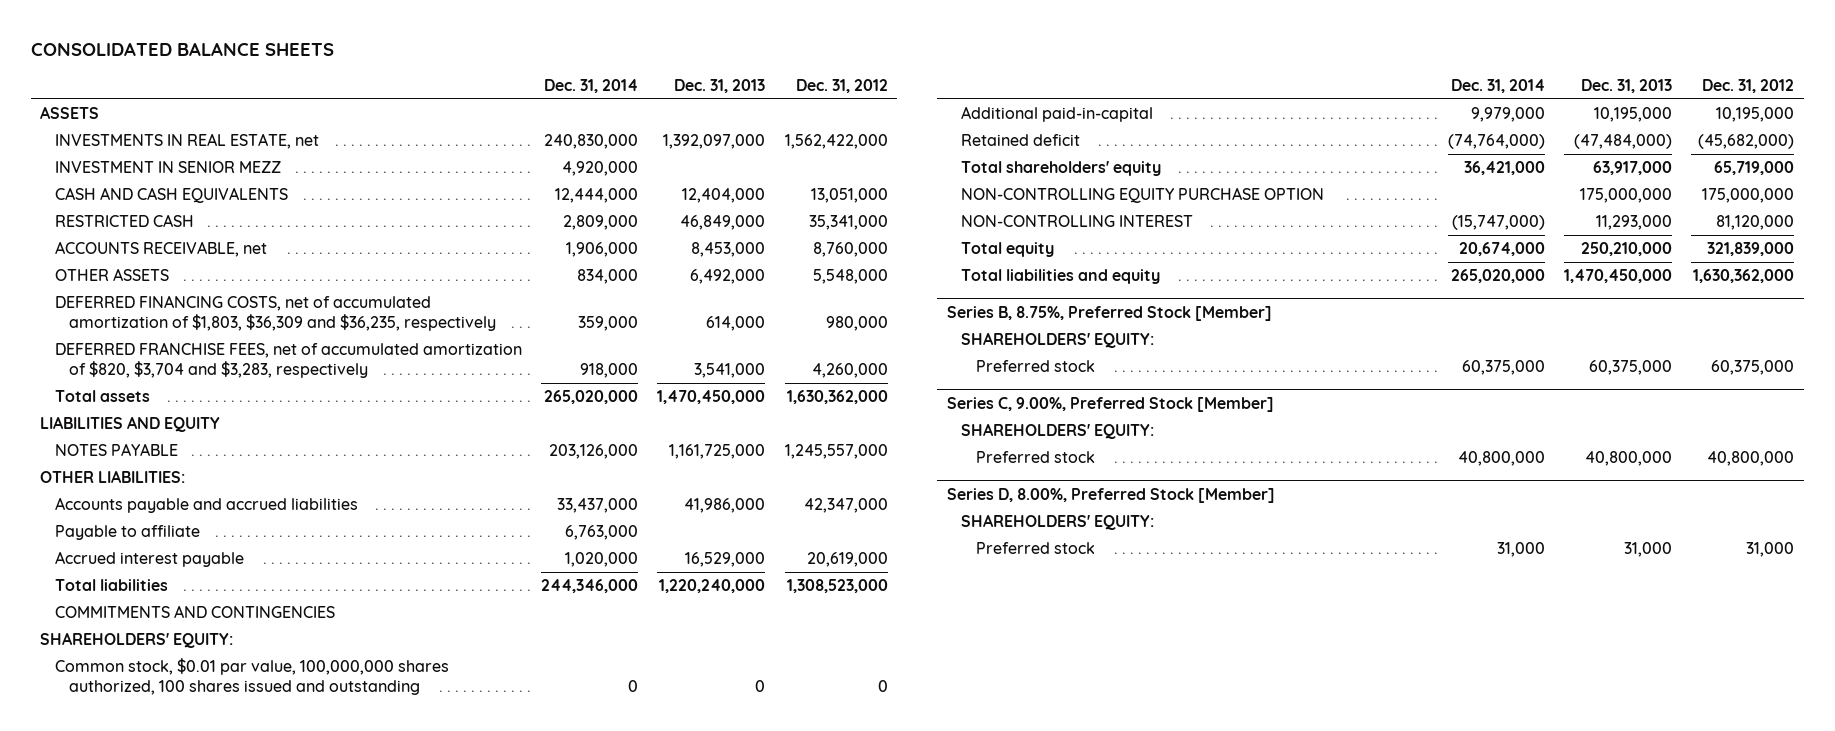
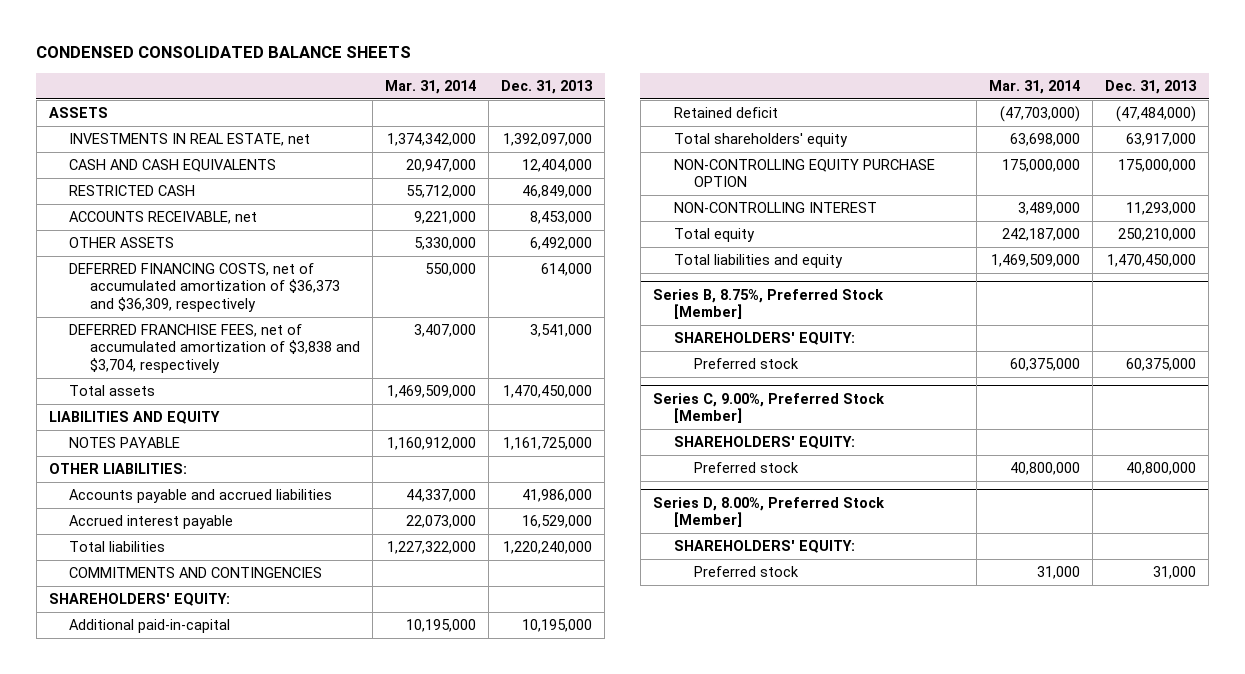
- CONSOLIDATED BALANCE SHEETS
+ CONDENSED CONSOLIDATED BALANCE SHEETS
- | Dec. 31, 2014 | Dec. 31, 2013 | Dec. 31, 2012
+ | Mar. 31, 2014 | Dec. 31, 2013
- INVESTMENT IN SENIOR MEZZ | 4,920,000 | |
- DEFERRED FINANCING COSTS, net of accumulated amortization of $1,803, $36,309 and $36,235, respectively | 359,000 | 614,000 | 980,000
- DEFERRED FRANCHISE FEES, net of accumulated amortization of $820, $3,704 and $3,283, respectively | 918,000 | 3,541,000 | 4,260,000
+ DEFERRED FINANCING COSTS, net of accumulated amortization of $36,373 and $36,309, respectively | 550,000 | 614,000
+ DEFERRED FRANCHISE FEES, net of accumulated amortization of $3,838 and $3,704, respectively | 3,407,000 | 3,541,000
- Payable to affiliate | 6,763,000 | |
- Common stock, $0.01 par value, 100,000,000 shares authorized, 100 shares issued and outstanding | 0 | 0 | 0

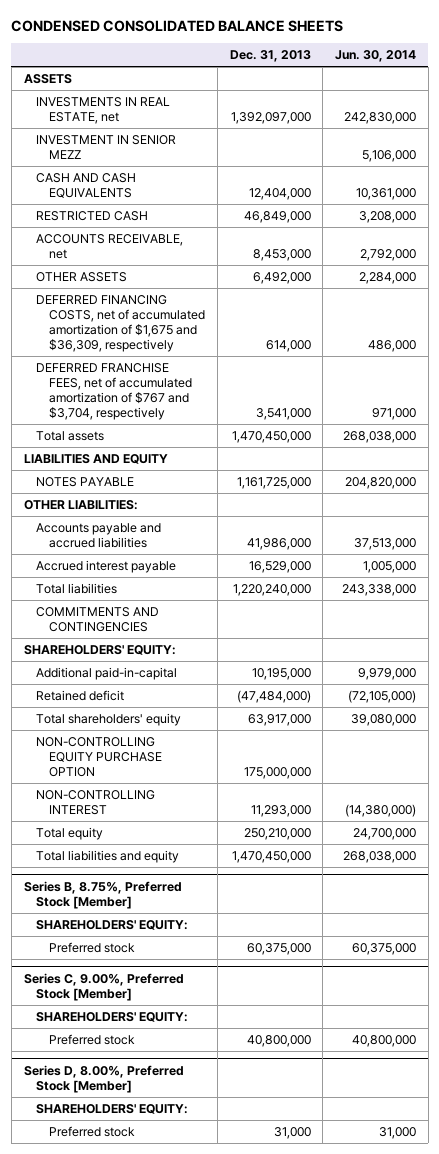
- | Mar. 31, 2014 | Dec. 31, 2013
+ | Dec. 31, 2013 | Jun. 30, 2014
+ INVESTMENT IN SENIOR MEZZ | | 5,106,000
- DEFERRED FINANCING COSTS, net of accumulated amortization of $36,373 and $36,309, respectively | 550,000 | 614,000
- DEFERRED FRANCHISE FEES, net of accumulated amortization of $3,838 and $3,704, respectively | 3,407,000 | 3,541,000
+ DEFERRED FINANCING COSTS, net of accumulated amortization of $1,675 and $36,309, respectively | 614,000 | 486,000
+ DEFERRED FRANCHISE FEES, net of accumulated amortization of $767 and $3,704, respectively | 3,541,000 | 971,000

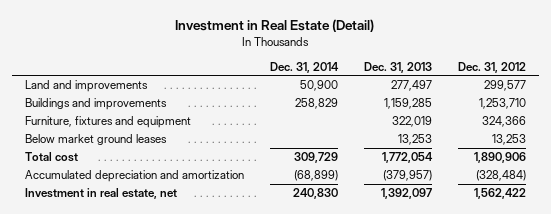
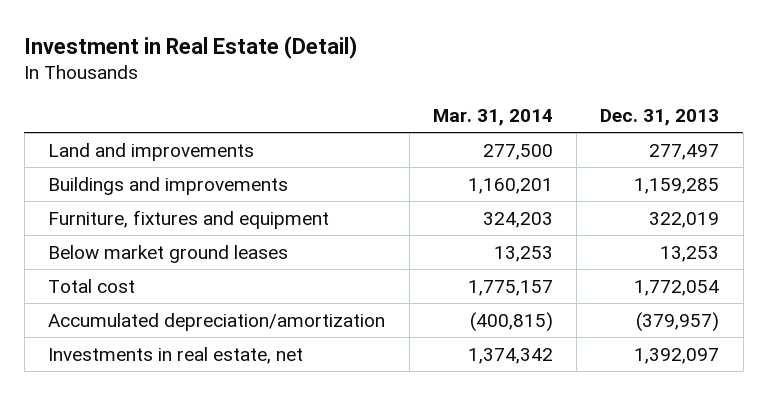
- | Dec. 31, 2014 | Dec. 31, 2013 | Dec. 31, 2012
+ | Mar. 31, 2014 | Dec. 31, 2013
- Accumulated depreciation and amortization | (68,899) | (379,957) | (328,484)
- Investment in real estate, net | 240,830 | 1,392,097 | 1,562,422
+ Accumulated depreciation/amortization | (400,815) | (379,957)
+ Investments in real estate, net | 1,374,342 | 1,392,097

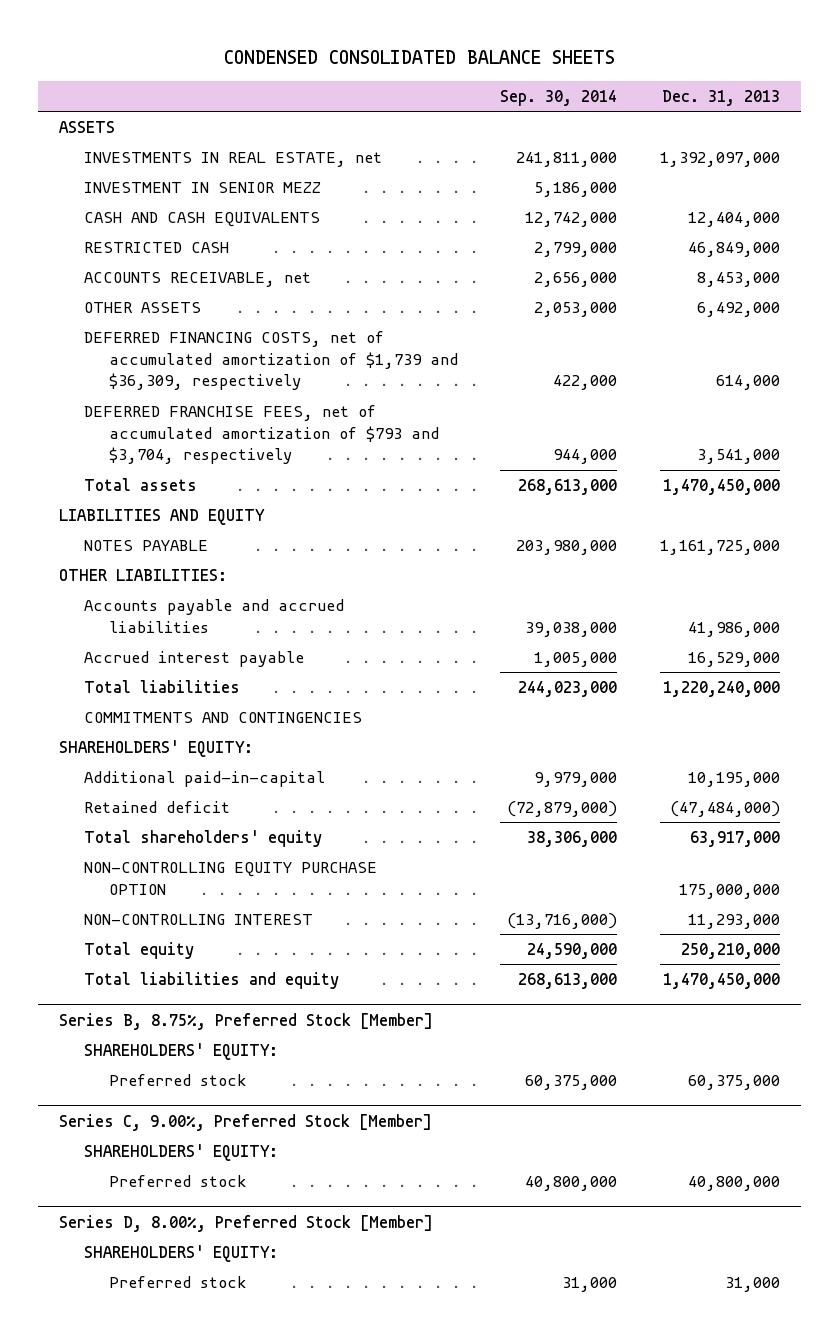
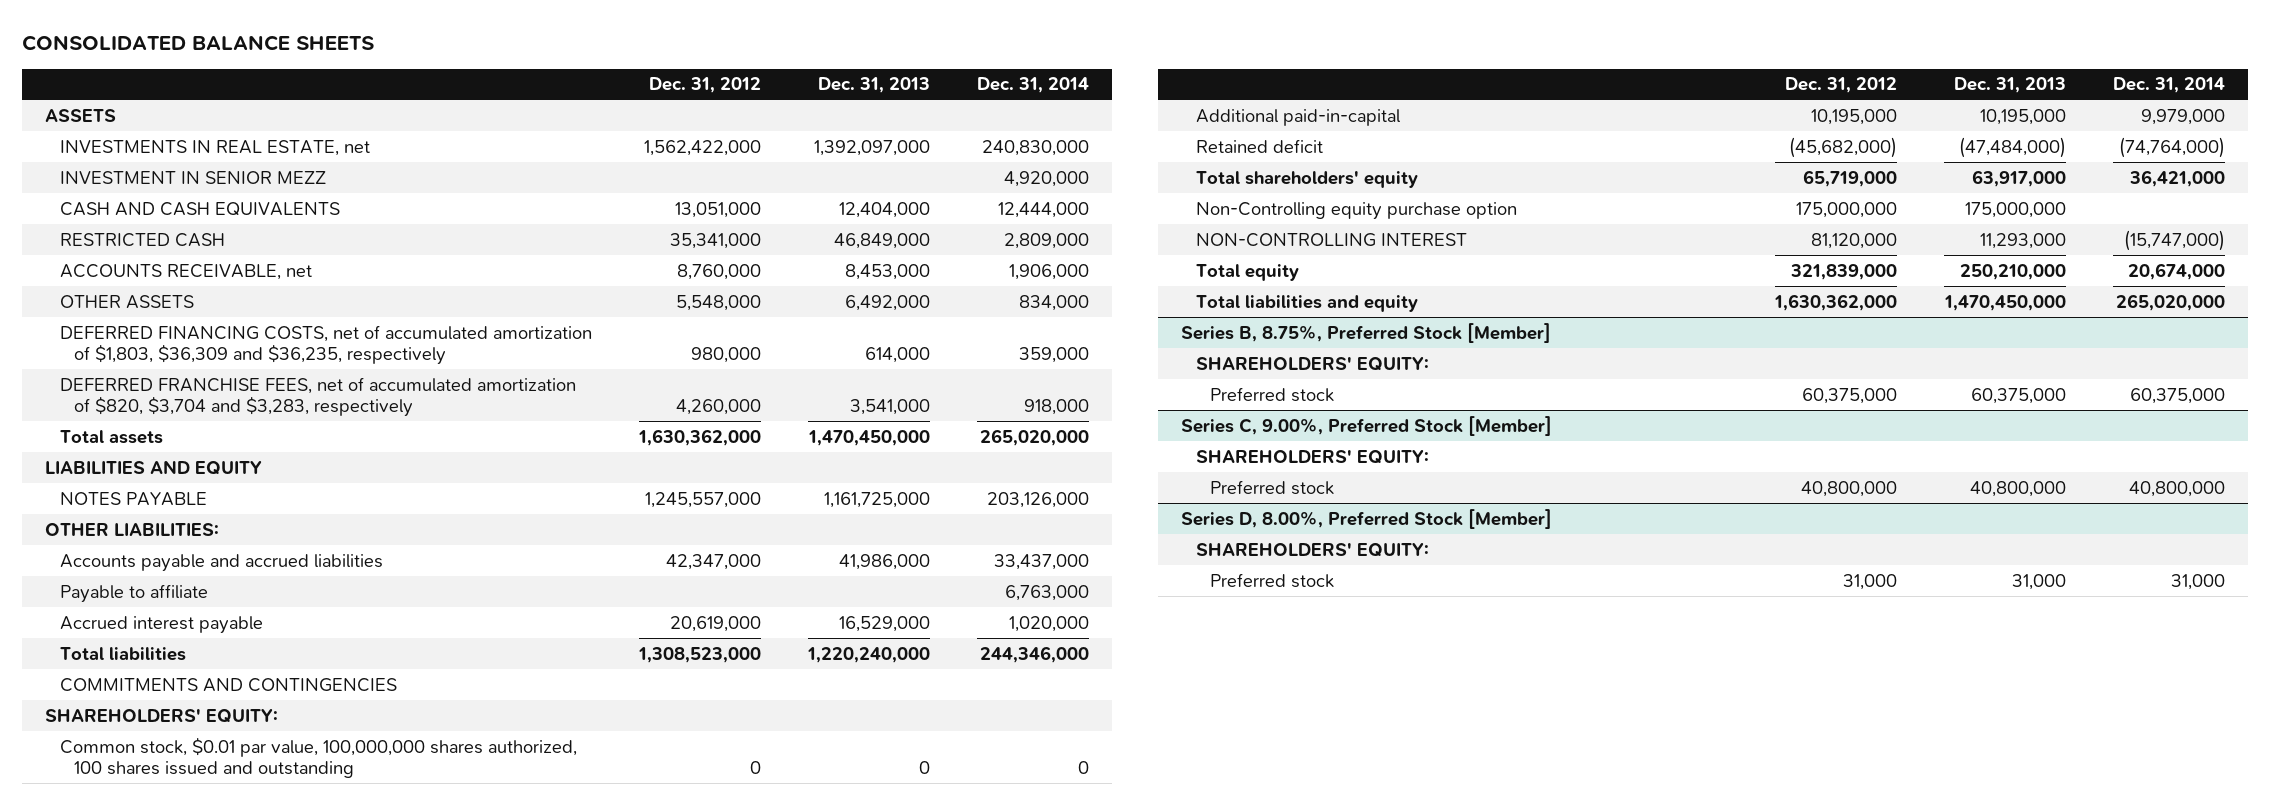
- CONDENSED CONSOLIDATED BALANCE SHEETS
+ CONSOLIDATED BALANCE SHEETS
- | Sep. 30, 2014 | Dec. 31, 2013
+ | Dec. 31, 2012 | Dec. 31, 2013 | Dec. 31, 2014
- DEFERRED FINANCING COSTS, net of accumulated amortization of $1,739 and $36,309, respectively | 422,000 | 614,000
- DEFERRED FRANCHISE FEES, net of accumulated amortization of $793 and $3,704, respectively | 944,000 | 3,541,000
+ DEFERRED FINANCING COSTS, net of accumulated amortization of $1,803, $36,309 and $36,235, respectively | 980,000 | 614,000 | 359,000
+ DEFERRED FRANCHISE FEES, net of accumulated amortization of $820, $3,704 and $3,283, respectively | 4,260,000 | 3,541,000 | 918,000
+ Payable to affiliate | | | 6,763,000
+ Common stock, $0.01 par value, 100,000,000 shares authorized, 100 shares issued and outstanding | 0 | 0 | 0
- NON-CONTROLLING EQUITY PURCHASE OPTION | | 175,000,000
+ Non-Controlling equity purchase option | 175,000,000 | 175,000,000 |

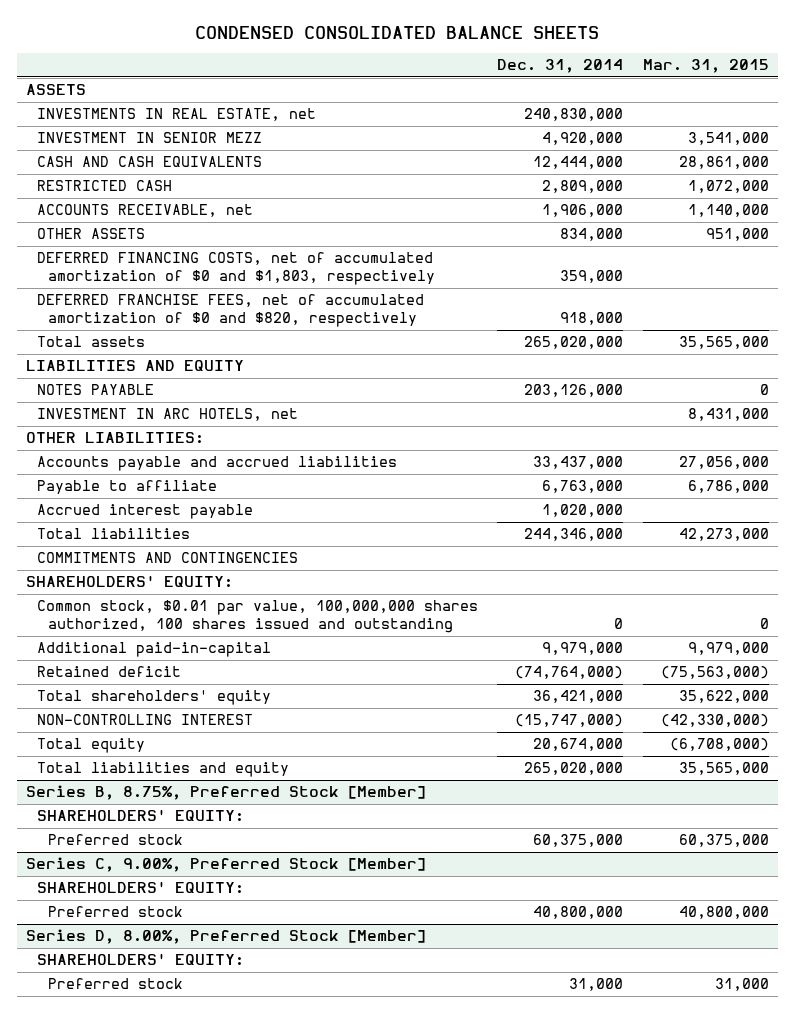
- CONSOLIDATED BALANCE SHEETS
+ CONDENSED CONSOLIDATED BALANCE SHEETS
- | Dec. 31, 2012 | Dec. 31, 2013 | Dec. 31, 2014
+ | Dec. 31, 2014 | Mar. 31, 2015
- DEFERRED FINANCING COSTS, net of accumulated amortization of $1,803, $36,309 and $36,235, respectively | 980,000 | 614,000 | 359,000
- DEFERRED FRANCHISE FEES, net of accumulated amortization of $820, $3,704 and $3,283, respectively | 4,260,000 | 3,541,000 | 918,000
+ DEFERRED FINANCING COSTS, net of accumulated amortization of $0 and $1,803, respectively | 359,000 |
+ DEFERRED FRANCHISE FEES, net of accumulated amortization of $0 and $820, respectively | 918,000 |
+ INVESTMENT IN ARC HOTELS, net | | 8,431,000
- Non-Controlling equity purchase option | 175,000,000 | 175,000,000 |

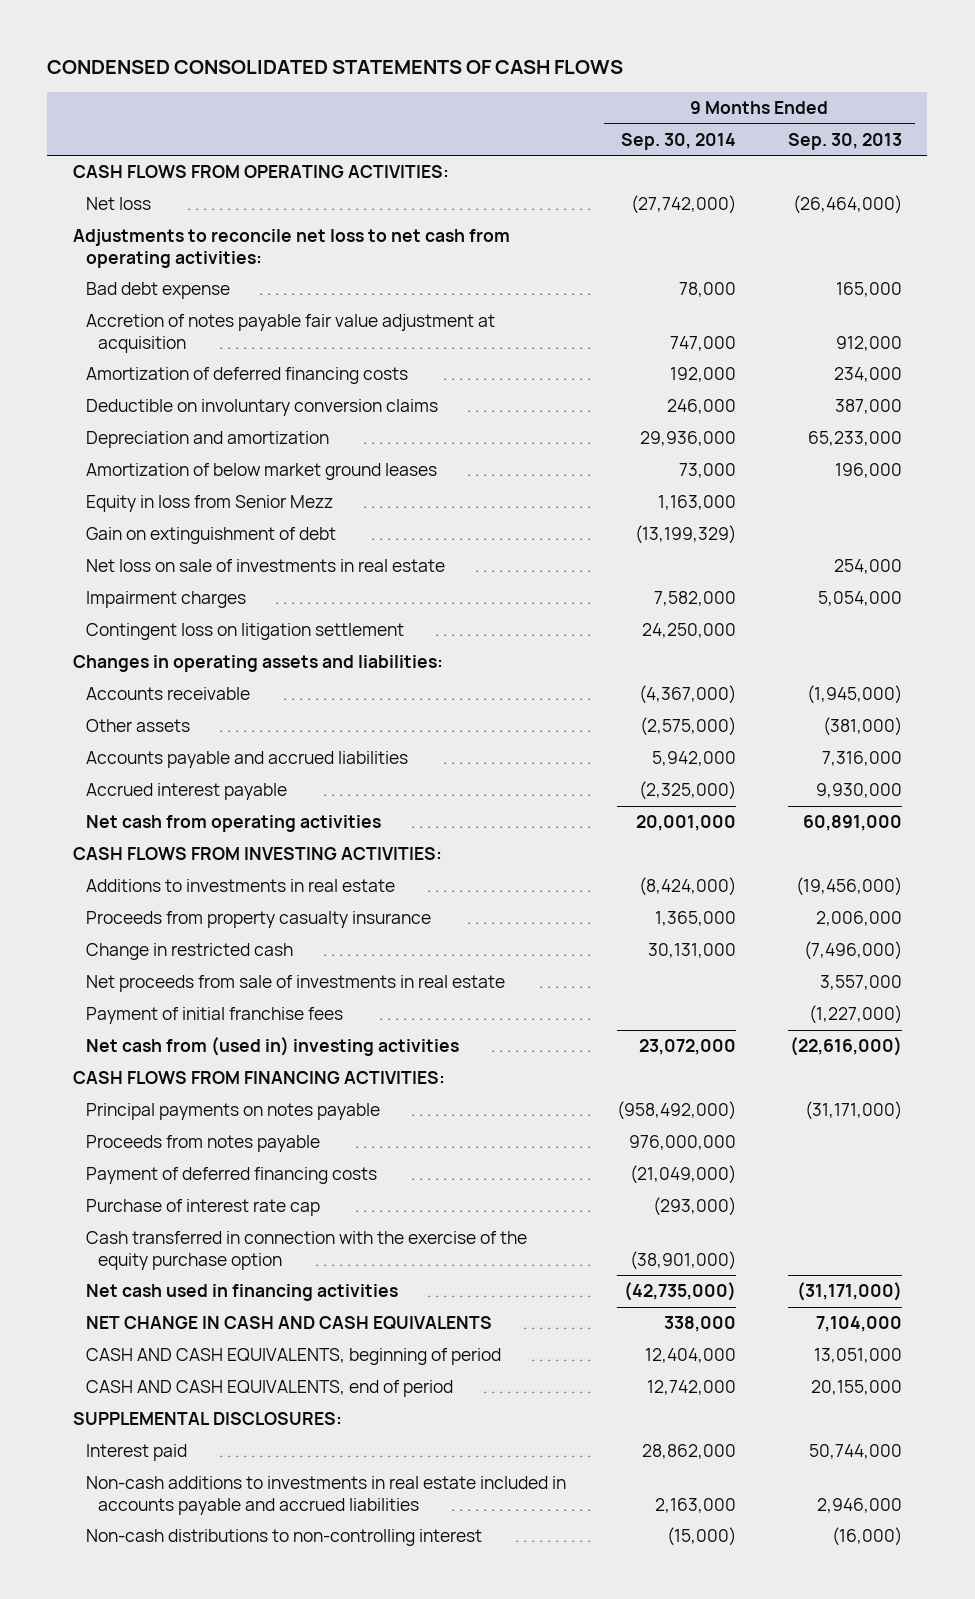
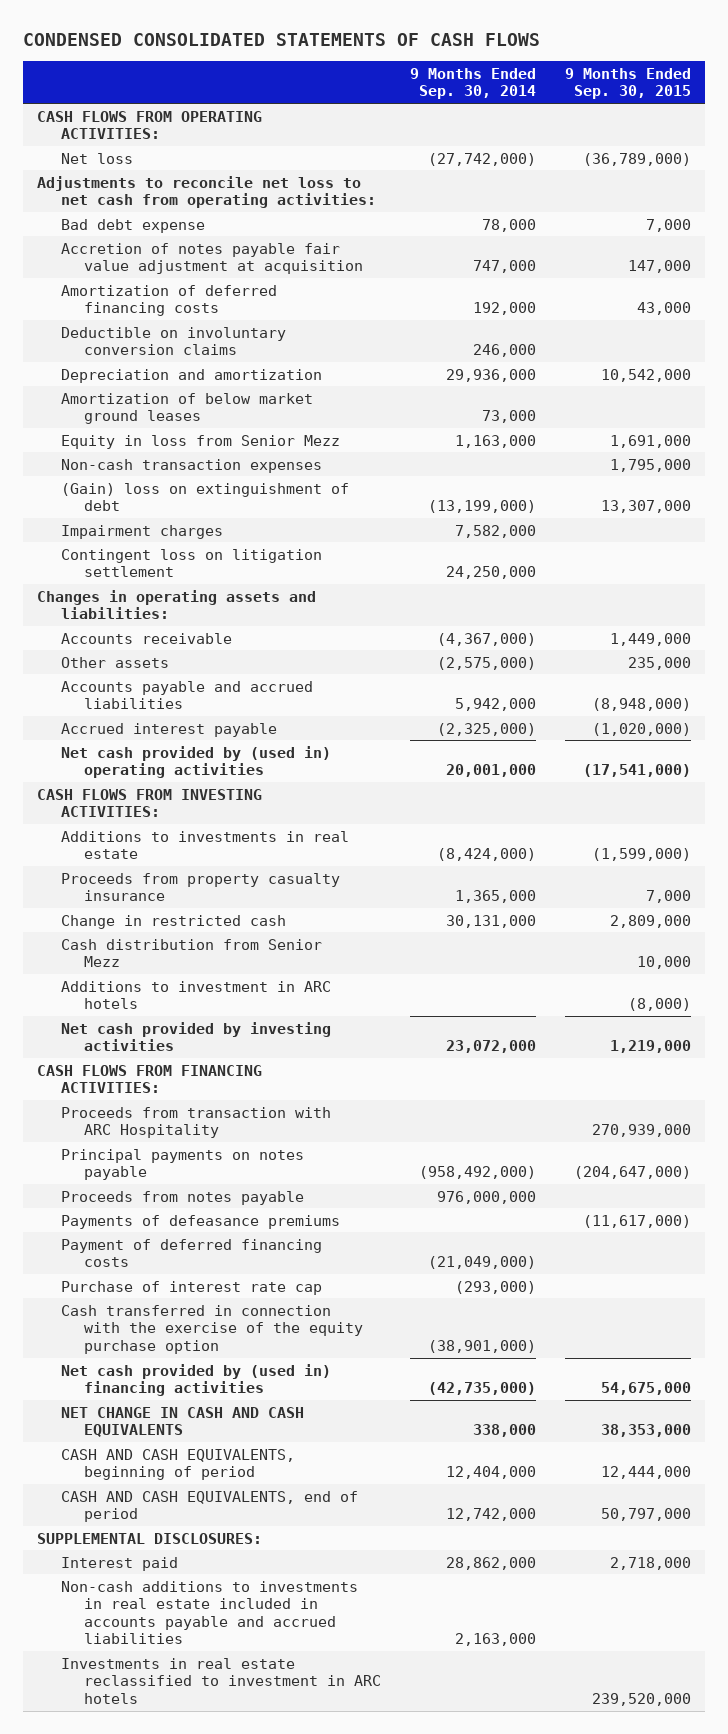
- | 9 Months Ended Sep. 30, 2014 | 9 Months Ended Sep. 30, 2013
+ | 9 Months Ended Sep. 30, 2014 | 9 Months Ended Sep. 30, 2015
- Gain on extinguishment of debt | (13,199,329) |
- Net loss on sale of investments in real estate | | 254,000
+ Non-cash transaction expenses | | 1,795,000
+ (Gain) loss on extinguishment of debt | (13,199,000) | 13,307,000
- Net cash from operating activities | 20,001,000 | 60,891,000
+ Net cash provided by (used in) operating activities | 20,001,000 | (17,541,000)
- Net proceeds from sale of investments in real estate | | 3,557,000
- Payment of initial franchise fees | | (1,227,000)
- Net cash from (used in) investing activities | 23,072,000 | (22,616,000)
+ Cash distribution from Senior Mezz | | 10,000
+ Additions to investment in ARC hotels | | (8,000)
+ Net cash provided by investing activities | 23,072,000 | 1,219,000
+ Proceeds from transaction with ARC Hospitality | | 270,939,000
+ Payments of defeasance premiums | | (11,617,000)
- Net cash used in financing activities | (42,735,000) | (31,171,000)
+ Net cash provided by (used in) financing activities | (42,735,000) | 54,675,000
- Non-cash distributions to non-controlling interest | (15,000) | (16,000)
+ Investments in real estate reclassified to investment in ARC hotels | | 239,520,000

